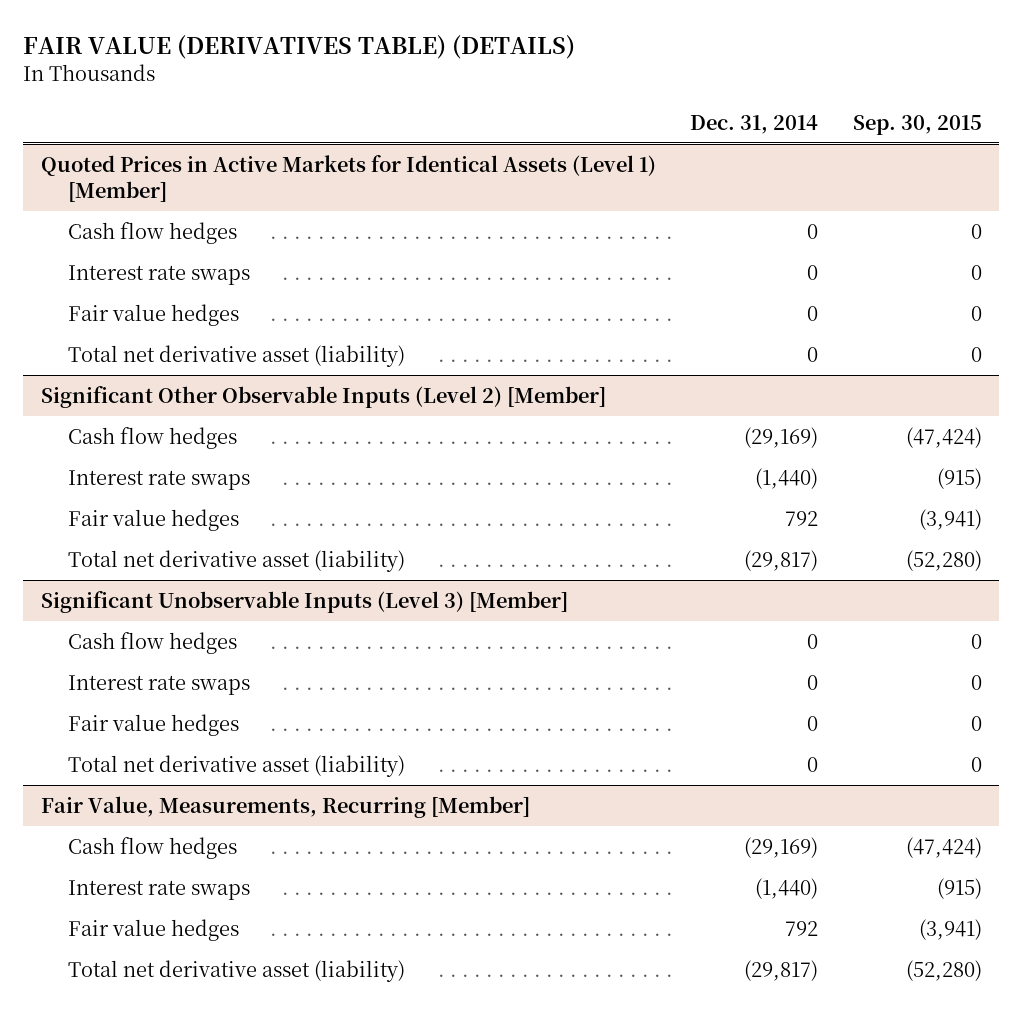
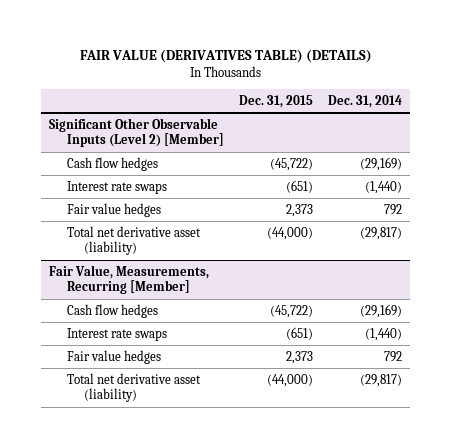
- | Dec. 31, 2014 | Sep. 30, 2015
+ | Dec. 31, 2015 | Dec. 31, 2014
- Quoted Prices in Active Markets for Identical Assets (Level 1) [Member]
- Cash flow hedges | 0 | 0
- Interest rate swaps | 0 | 0
- Fair value hedges | 0 | 0
- Total net derivative asset (liability) | 0 | 0
- Significant Unobservable Inputs (Level 3) [Member]
- Cash flow hedges | 0 | 0
- Interest rate swaps | 0 | 0
- Fair value hedges | 0 | 0
- Total net derivative asset (liability) | 0 | 0

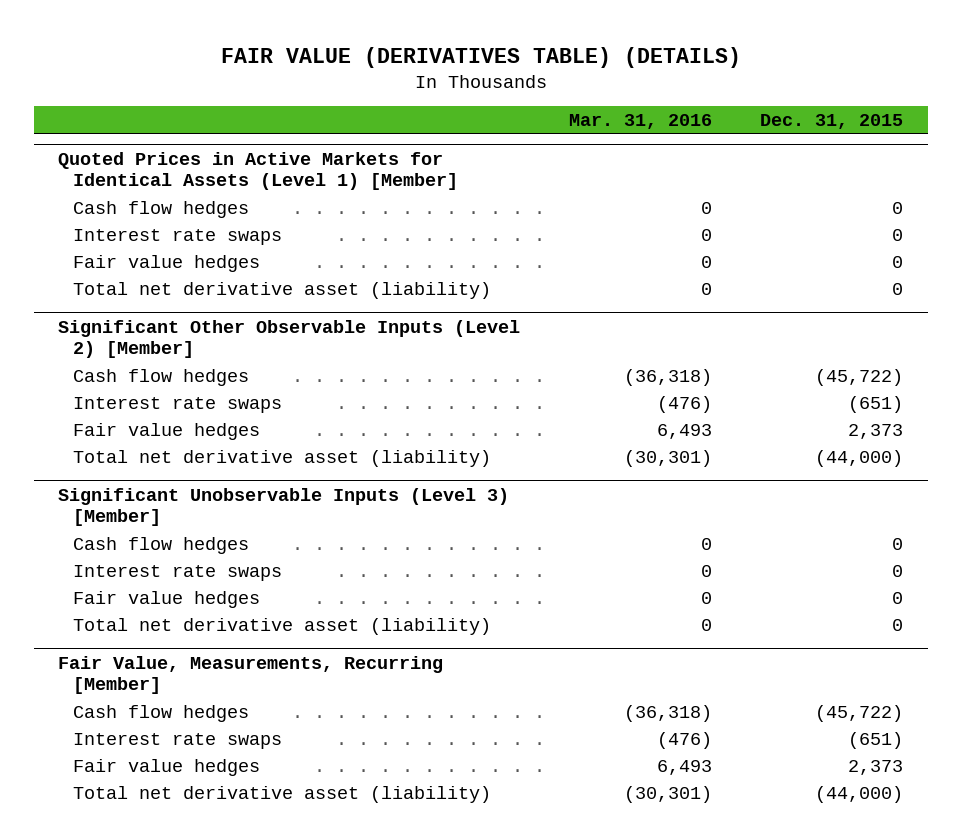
- | Dec. 31, 2015 | Dec. 31, 2014
+ | Mar. 31, 2016 | Dec. 31, 2015
+ Quoted Prices in Active Markets for Identical Assets (Level 1) [Member]
+ Cash flow hedges | 0 | 0
+ Interest rate swaps | 0 | 0
+ Fair value hedges | 0 | 0
+ Total net derivative asset (liability) | 0 | 0
+ Significant Unobservable Inputs (Level 3) [Member]
+ Cash flow hedges | 0 | 0
+ Interest rate swaps | 0 | 0
+ Fair value hedges | 0 | 0
+ Total net derivative asset (liability) | 0 | 0

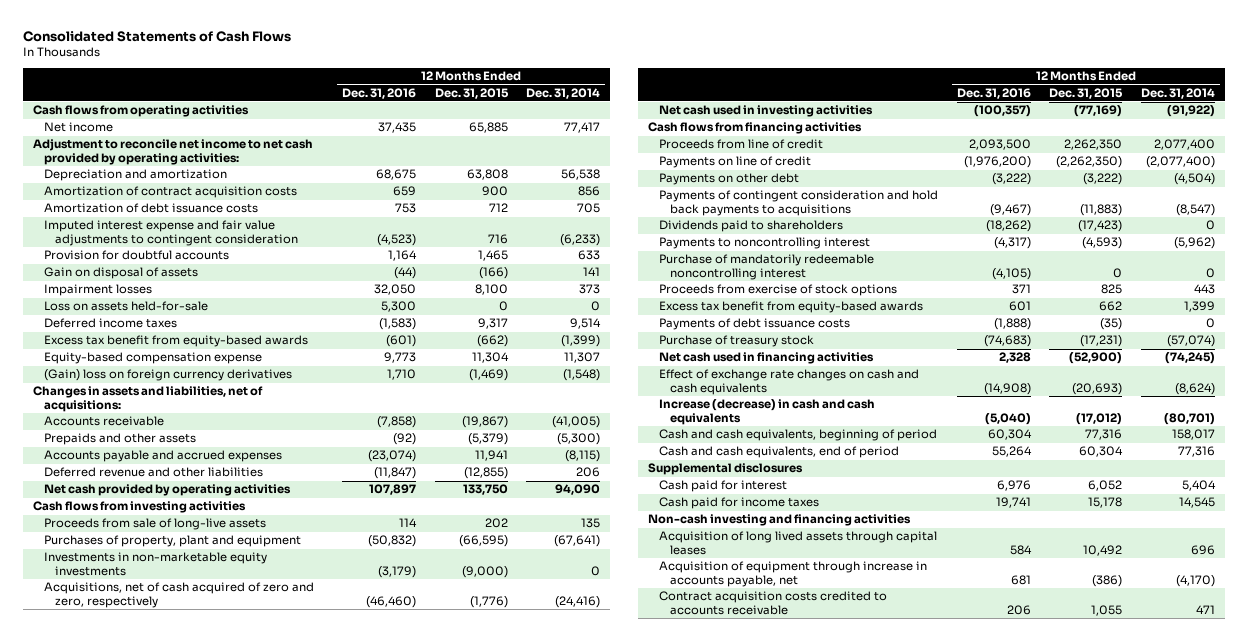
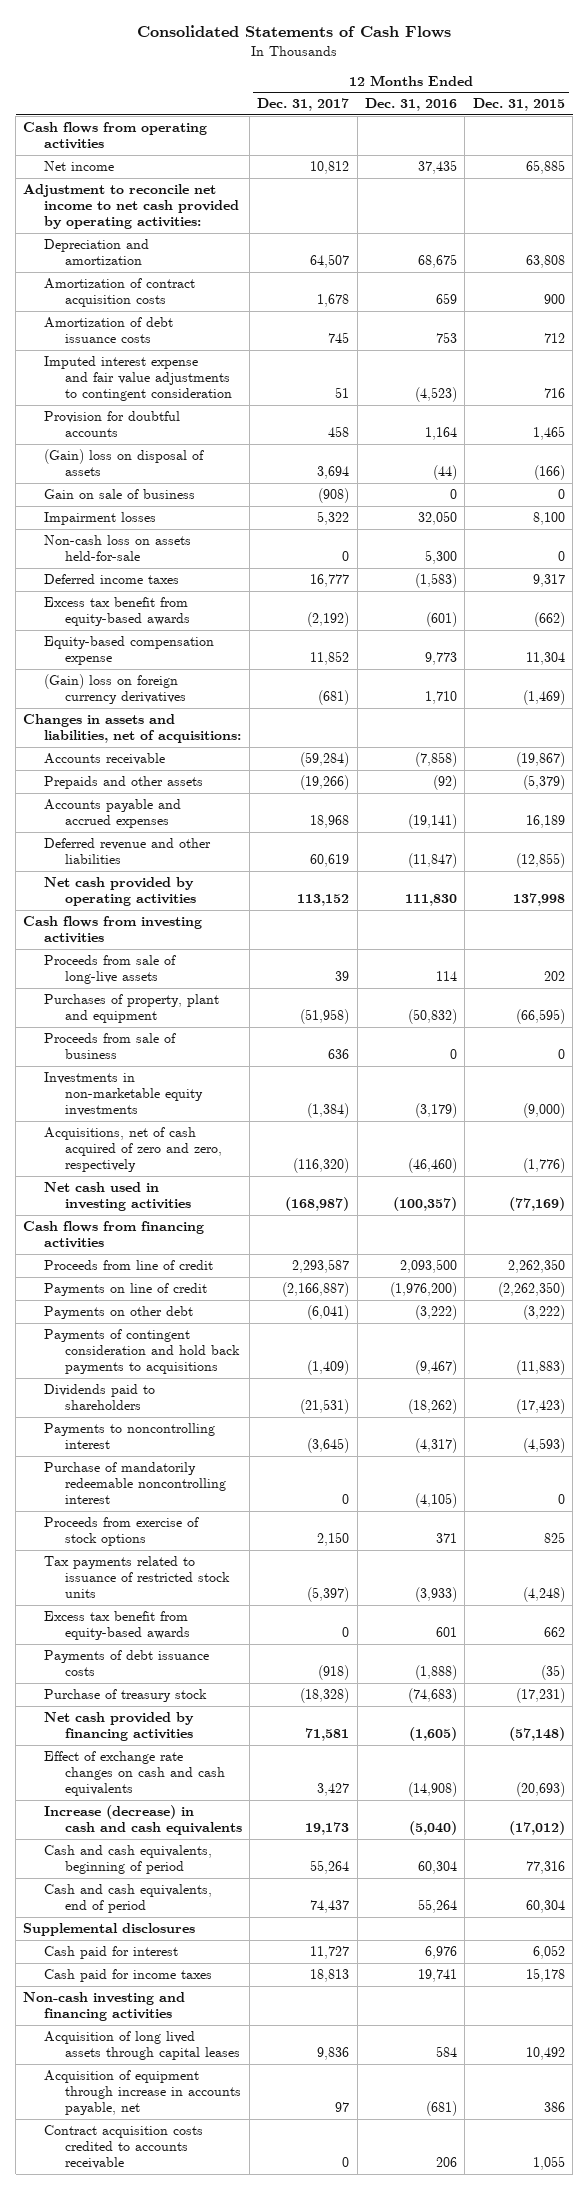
- | 12 Months Ended Dec. 31, 2016 | 12 Months Ended Dec. 31, 2015 | 12 Months Ended Dec. 31, 2014
+ | 12 Months Ended Dec. 31, 2017 | 12 Months Ended Dec. 31, 2016 | 12 Months Ended Dec. 31, 2015
- Gain on disposal of assets | (44) | (166) | 141
+ (Gain) loss on disposal of assets | 3,694 | (44) | (166)
+ Gain on sale of business | (908) | 0 | 0
- Loss on assets held-for-sale | 5,300 | 0 | 0
+ Non-cash loss on assets held-for-sale | 0 | 5,300 | 0
- Accounts payable and accrued expenses | (23,074) | 11,941 | (8,115)
+ Accounts payable and accrued expenses | 18,968 | (19,141) | 16,189
- Net cash provided by operating activities | 107,897 | 133,750 | 94,090
+ Net cash provided by operating activities | 113,152 | 111,830 | 137,998
+ Proceeds from sale of business | 636 | 0 | 0
+ Tax payments related to issuance of restricted stock units | (5,397) | (3,933) | (4,248)
- Net cash used in financing activities | 2,328 | (52,900) | (74,245)
+ Net cash provided by financing activities | 71,581 | (1,605) | (57,148)
- Acquisition of equipment through increase in accounts payable, net | 681 | (386) | (4,170)
+ Acquisition of equipment through increase in accounts payable, net | 97 | (681) | 386

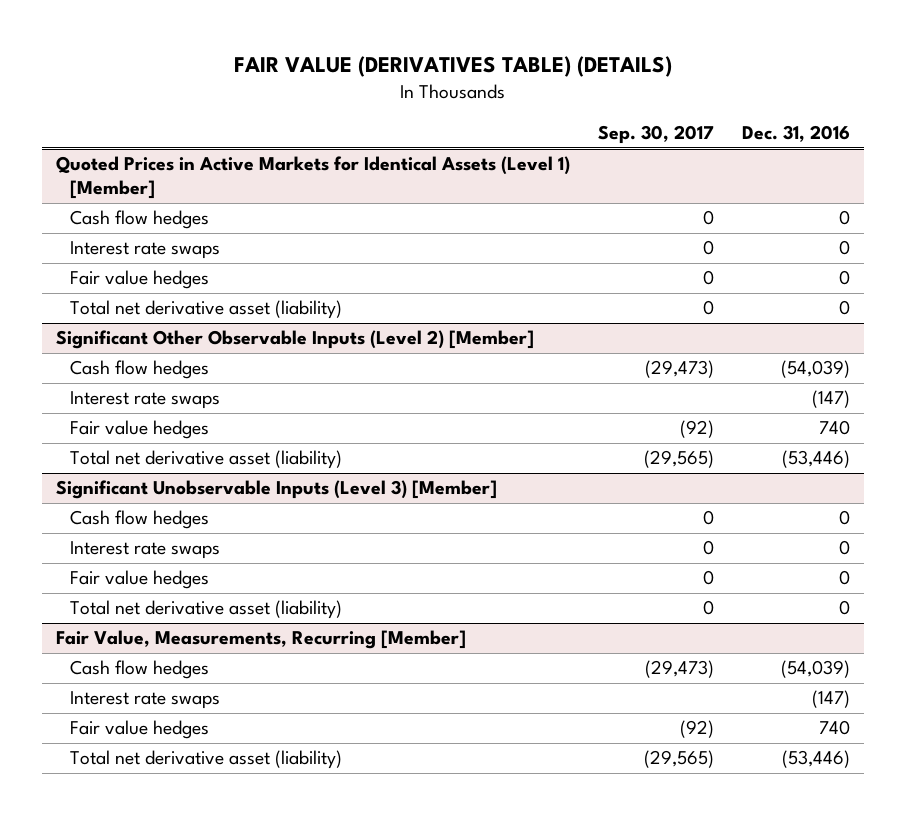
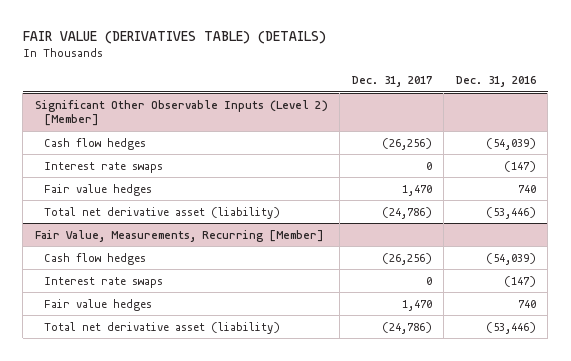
- | Sep. 30, 2017 | Dec. 31, 2016
+ | Dec. 31, 2017 | Dec. 31, 2016
- Quoted Prices in Active Markets for Identical Assets (Level 1) [Member]
- Cash flow hedges | 0 | 0
- Interest rate swaps | 0 | 0
- Fair value hedges | 0 | 0
- Total net derivative asset (liability) | 0 | 0
- Significant Unobservable Inputs (Level 3) [Member]
- Cash flow hedges | 0 | 0
- Interest rate swaps | 0 | 0
- Fair value hedges | 0 | 0
- Total net derivative asset (liability) | 0 | 0

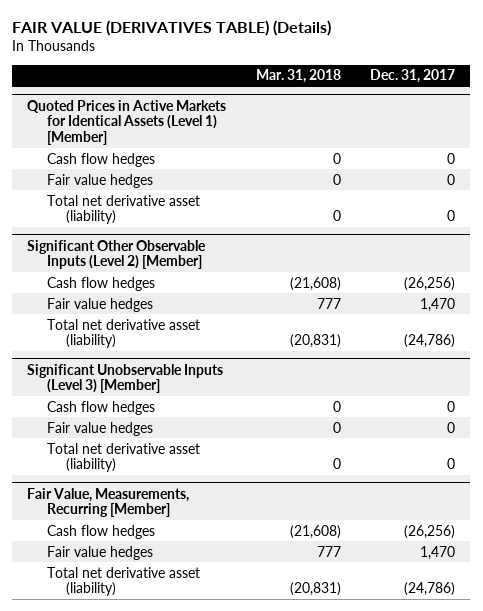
- FAIR VALUE (DERIVATIVES TABLE) (DETAILS)
+ FAIR VALUE (DERIVATIVES TABLE) (Details)
- | Dec. 31, 2017 | Dec. 31, 2016
+ | Mar. 31, 2018 | Dec. 31, 2017
+ Quoted Prices in Active Markets for Identical Assets (Level 1) [Member]
+ Cash flow hedges | 0 | 0
+ Fair value hedges | 0 | 0
+ Total net derivative asset (liability) | 0 | 0
@ Significant Other Observable Inputs (Level 2) [Member]
- Interest rate swaps | 0 | (147)
+ Significant Unobservable Inputs (Level 3) [Member]
+ Cash flow hedges | 0 | 0
+ Fair value hedges | 0 | 0
+ Total net derivative asset (liability) | 0 | 0
@ Fair Value, Measurements, Recurring [Member]
- Interest rate swaps | 0 | (147)

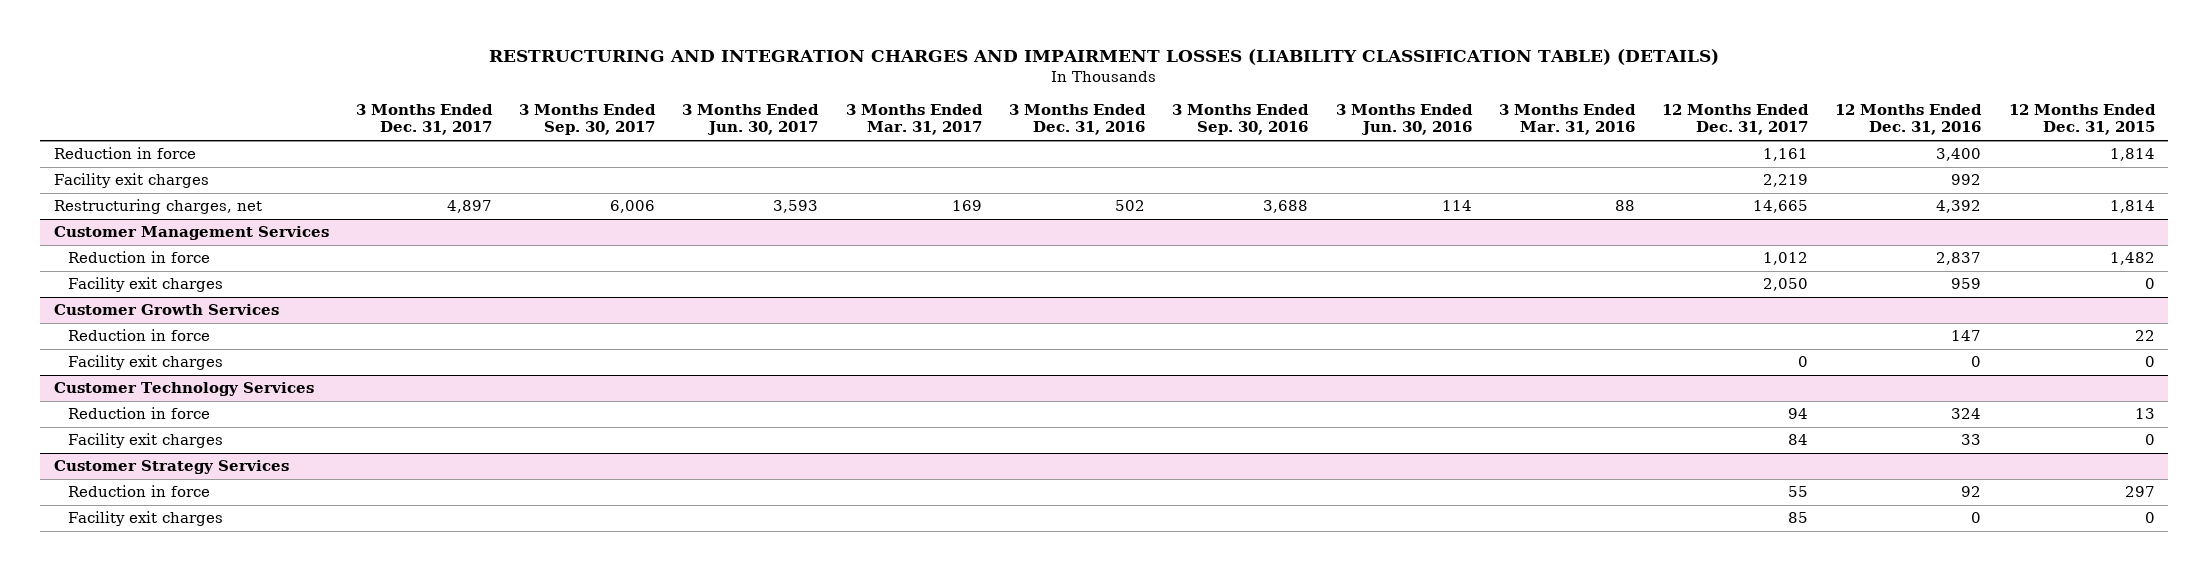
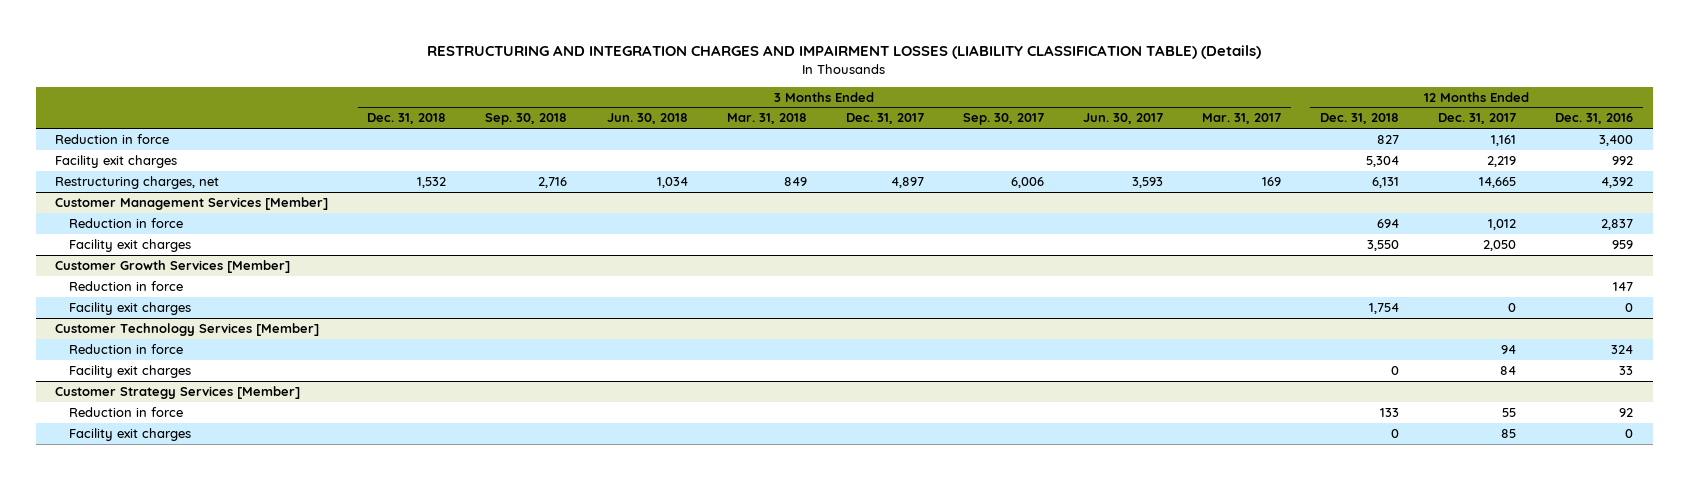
- RESTRUCTURING AND INTEGRATION CHARGES AND IMPAIRMENT LOSSES (LIABILITY CLASSIFICATION TABLE) (DETAILS)
+ RESTRUCTURING AND INTEGRATION CHARGES AND IMPAIRMENT LOSSES (LIABILITY CLASSIFICATION TABLE) (Details)
- | 3 Months Ended Dec. 31, 2017 | 3 Months Ended Sep. 30, 2017 | 3 Months Ended Jun. 30, 2017 | 3 Months Ended Mar. 31, 2017 | 3 Months Ended Dec. 31, 2016 | 3 Months Ended Sep. 30, 2016 | 3 Months Ended Jun. 30, 2016 | 3 Months Ended Mar. 31, 2016 | 12 Months Ended Dec. 31, 2017 | 12 Months Ended Dec. 31, 2016 | 12 Months Ended Dec. 31, 2015
+ | 3 Months Ended Dec. 31, 2018 | 3 Months Ended Sep. 30, 2018 | 3 Months Ended Jun. 30, 2018 | 3 Months Ended Mar. 31, 2018 | 3 Months Ended Dec. 31, 2017 | 3 Months Ended Sep. 30, 2017 | 3 Months Ended Jun. 30, 2017 | 3 Months Ended Mar. 31, 2017 | 12 Months Ended Dec. 31, 2018 | 12 Months Ended Dec. 31, 2017 | 12 Months Ended Dec. 31, 2016
- Customer Management Services
+ Customer Management Services [Member]
- Customer Growth Services
+ Customer Growth Services [Member]
- Customer Technology Services
+ Customer Technology Services [Member]
- Customer Strategy Services
+ Customer Strategy Services [Member]

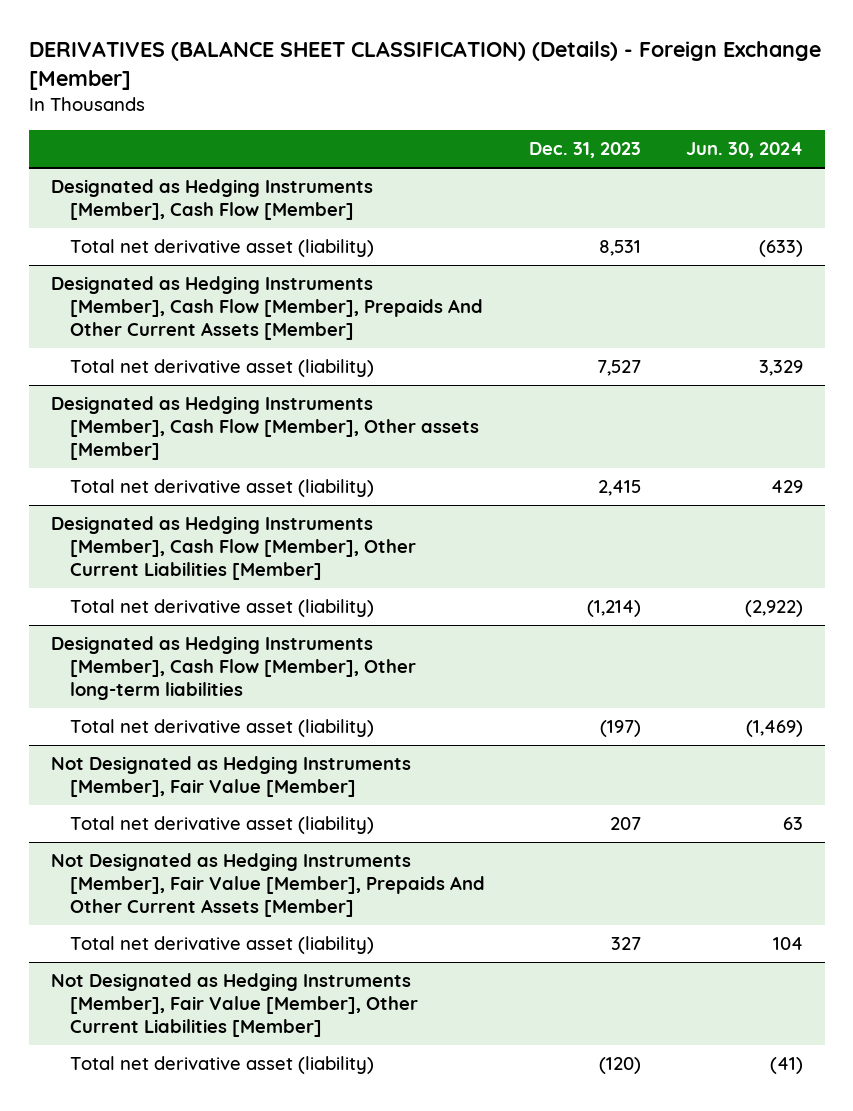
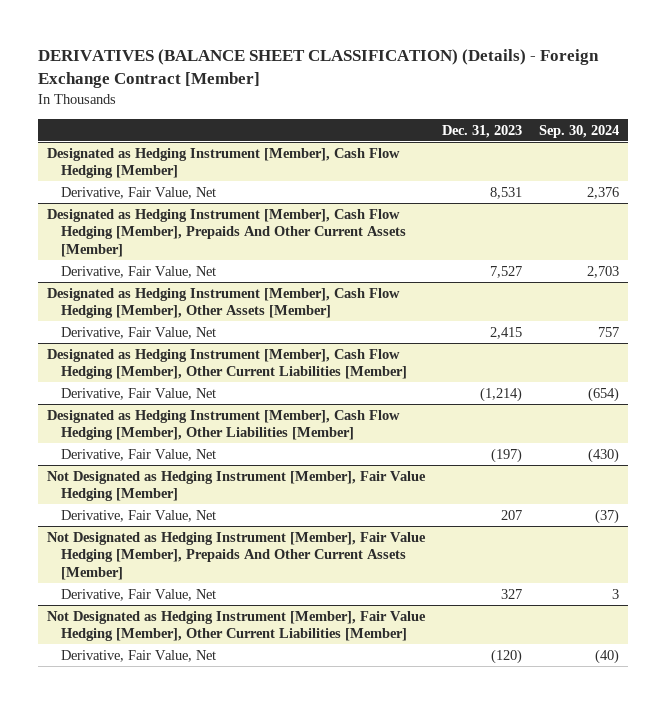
- DERIVATIVES (BALANCE SHEET CLASSIFICATION) (Details) - Foreign Exchange [Member]
+ DERIVATIVES (BALANCE SHEET CLASSIFICATION) (Details) - Foreign Exchange Contract [Member]
- | Dec. 31, 2023 | Jun. 30, 2024
+ | Dec. 31, 2023 | Sep. 30, 2024
- Designated as Hedging Instruments [Member], Cash Flow [Member]
- Total net derivative asset (liability) | 8,531 | (633)
- Designated as Hedging Instruments [Member], Cash Flow [Member], Prepaids And Other Current Assets [Member]
- Total net derivative asset (liability) | 7,527 | 3,329
- Designated as Hedging Instruments [Member], Cash Flow [Member], Other assets [Member]
- Total net derivative asset (liability) | 2,415 | 429
- Designated as Hedging Instruments [Member], Cash Flow [Member], Other Current Liabilities [Member]
- Total net derivative asset (liability) | (1,214) | (2,922)
- Designated as Hedging Instruments [Member], Cash Flow [Member], Other long-term liabilities
- Total net derivative asset (liability) | (197) | (1,469)
- Not Designated as Hedging Instruments [Member], Fair Value [Member]
- Total net derivative asset (liability) | 207 | 63
- Not Designated as Hedging Instruments [Member], Fair Value [Member], Prepaids And Other Current Assets [Member]
- Total net derivative asset (liability) | 327 | 104
- Not Designated as Hedging Instruments [Member], Fair Value [Member], Other Current Liabilities [Member]
- Total net derivative asset (liability) | (120) | (41)
+ Designated as Hedging Instrument [Member], Cash Flow Hedging [Member]
+ Derivative, Fair Value, Net | 8,531 | 2,376
+ Designated as Hedging Instrument [Member], Cash Flow Hedging [Member], Prepaids And Other Current Assets [Member]
+ Derivative, Fair Value, Net | 7,527 | 2,703
+ Designated as Hedging Instrument [Member], Cash Flow Hedging [Member], Other Assets [Member]
+ Derivative, Fair Value, Net | 2,415 | 757
+ Designated as Hedging Instrument [Member], Cash Flow Hedging [Member], Other Current Liabilities [Member]
+ Derivative, Fair Value, Net | (1,214) | (654)
+ Designated as Hedging Instrument [Member], Cash Flow Hedging [Member], Other Liabilities [Member]
+ Derivative, Fair Value, Net | (197) | (430)
+ Not Designated as Hedging Instrument [Member], Fair Value Hedging [Member]
+ Derivative, Fair Value, Net | 207 | (37)
+ Not Designated as Hedging Instrument [Member], Fair Value Hedging [Member], Prepaids And Other Current Assets [Member]
+ Derivative, Fair Value, Net | 327 | 3
+ Not Designated as Hedging Instrument [Member], Fair Value Hedging [Member], Other Current Liabilities [Member]
+ Derivative, Fair Value, Net | (120) | (40)

